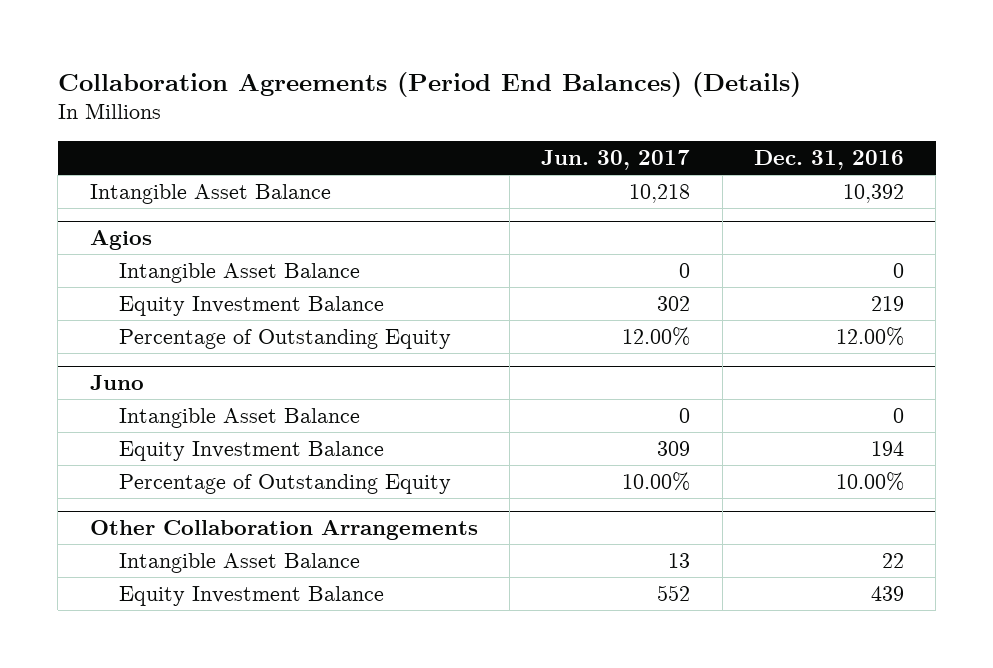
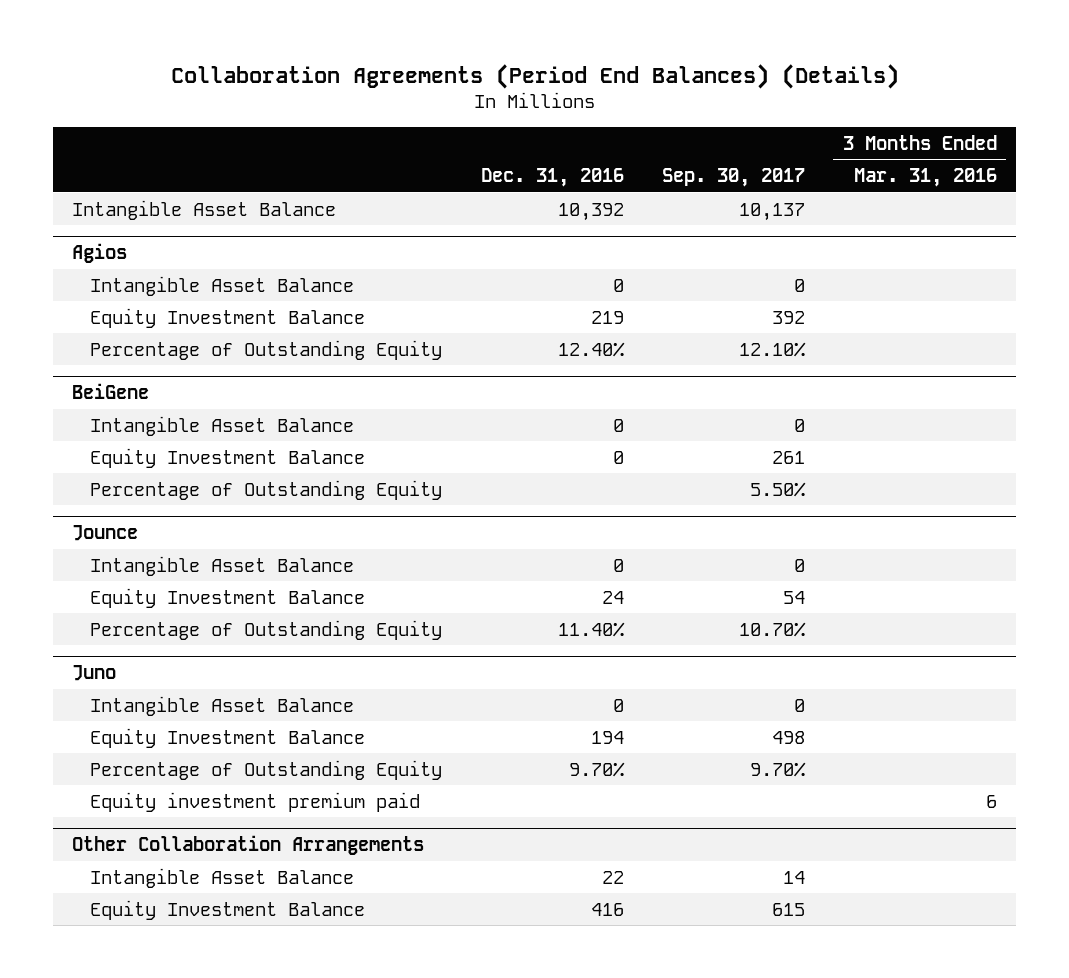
- | Jun. 30, 2017 | Dec. 31, 2016
+ | Dec. 31, 2016 | Sep. 30, 2017 | 3 Months Ended Mar. 31, 2016
@ Agios
- Percentage of Outstanding Equity | 12.00% | 12.00%
+ Percentage of Outstanding Equity | 12.40% | 12.10% |
+ BeiGene
+ Intangible Asset Balance | 0 | 0 |
+ Equity Investment Balance | 0 | 261 |
+ Percentage of Outstanding Equity | | 5.50% |
+ Jounce
+ Intangible Asset Balance | 0 | 0 |
+ Equity Investment Balance | 24 | 54 |
+ Percentage of Outstanding Equity | 11.40% | 10.70% |
@ Juno
- Percentage of Outstanding Equity | 10.00% | 10.00%
+ Percentage of Outstanding Equity | 9.70% | 9.70% |
+ Equity investment premium paid | | | 6
@ Other Collaboration Arrangements
- Equity Investment Balance | 552 | 439
+ Equity Investment Balance | 416 | 615 |

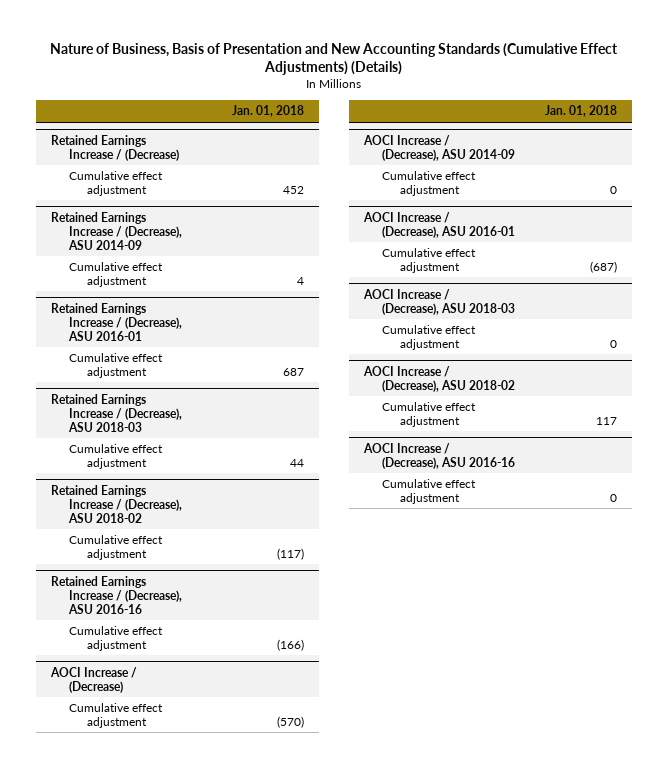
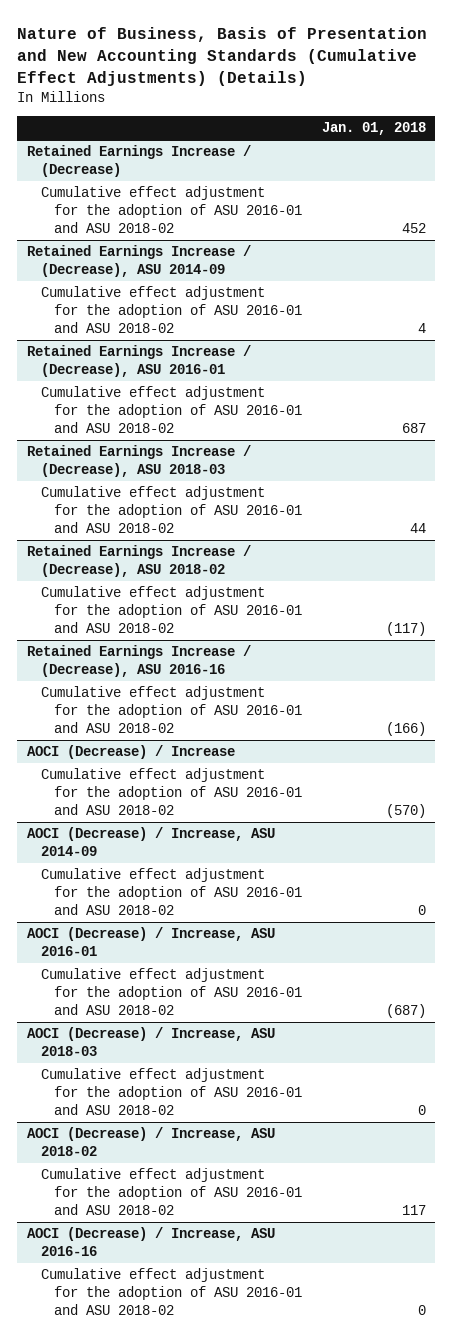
@ Retained Earnings Increase / (Decrease)
- Cumulative effect adjustment | 452
+ Cumulative effect adjustment for the adoption of ASU 2016-01 and ASU 2018-02 | 452
@ Retained Earnings Increase / (Decrease), ASU 2014-09
- Cumulative effect adjustment | 4
+ Cumulative effect adjustment for the adoption of ASU 2016-01 and ASU 2018-02 | 4
@ Retained Earnings Increase / (Decrease), ASU 2016-01
- Cumulative effect adjustment | 687
+ Cumulative effect adjustment for the adoption of ASU 2016-01 and ASU 2018-02 | 687
@ Retained Earnings Increase / (Decrease), ASU 2018-03
- Cumulative effect adjustment | 44
+ Cumulative effect adjustment for the adoption of ASU 2016-01 and ASU 2018-02 | 44
@ Retained Earnings Increase / (Decrease), ASU 2018-02
- Cumulative effect adjustment | (117)
+ Cumulative effect adjustment for the adoption of ASU 2016-01 and ASU 2018-02 | (117)
@ Retained Earnings Increase / (Decrease), ASU 2016-16
- Cumulative effect adjustment | (166)
- AOCI Increase / (Decrease)
- Cumulative effect adjustment | (570)
- AOCI Increase / (Decrease), ASU 2014-09
- Cumulative effect adjustment | 0
- AOCI Increase / (Decrease), ASU 2016-01
- Cumulative effect adjustment | (687)
- AOCI Increase / (Decrease), ASU 2018-03
- Cumulative effect adjustment | 0
- AOCI Increase / (Decrease), ASU 2018-02
- Cumulative effect adjustment | 117
- AOCI Increase / (Decrease), ASU 2016-16
- Cumulative effect adjustment | 0
@ Retained Earnings Increase / (Decrease), ASU 2016-16
+ Cumulative effect adjustment for the adoption of ASU 2016-01 and ASU 2018-02 | (166)
+ AOCI (Decrease) / Increase
+ Cumulative effect adjustment for the adoption of ASU 2016-01 and ASU 2018-02 | (570)
+ AOCI (Decrease) / Increase, ASU 2014-09
+ Cumulative effect adjustment for the adoption of ASU 2016-01 and ASU 2018-02 | 0
+ AOCI (Decrease) / Increase, ASU 2016-01
+ Cumulative effect adjustment for the adoption of ASU 2016-01 and ASU 2018-02 | (687)
+ AOCI (Decrease) / Increase, ASU 2018-03
+ Cumulative effect adjustment for the adoption of ASU 2016-01 and ASU 2018-02 | 0
+ AOCI (Decrease) / Increase, ASU 2018-02
+ Cumulative effect adjustment for the adoption of ASU 2016-01 and ASU 2018-02 | 117
+ AOCI (Decrease) / Increase, ASU 2016-16
+ Cumulative effect adjustment for the adoption of ASU 2016-01 and ASU 2018-02 | 0

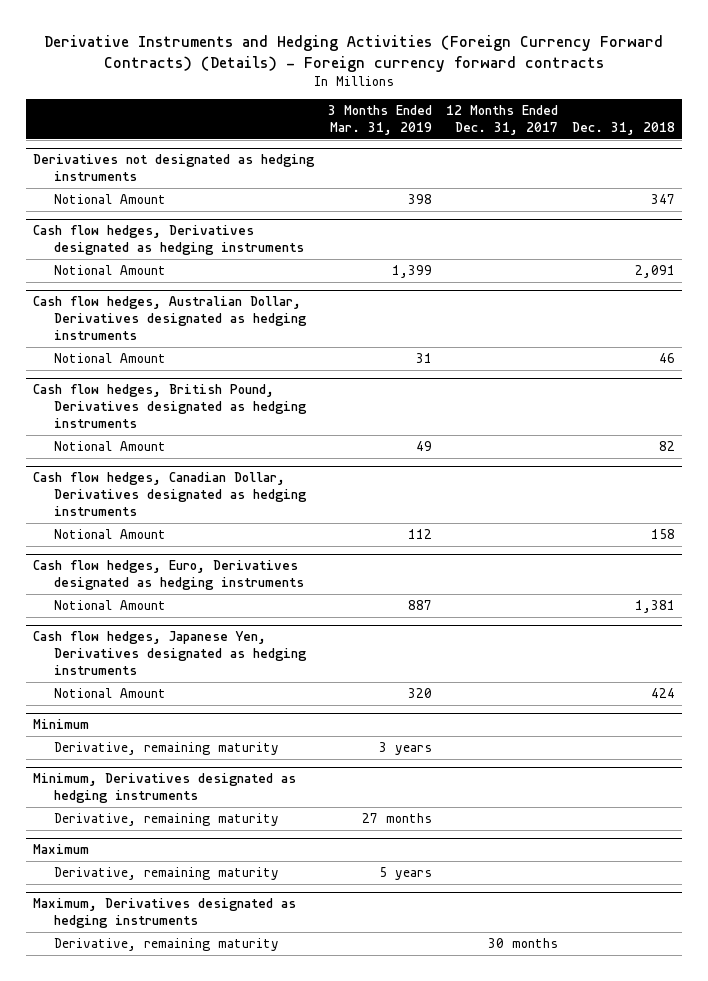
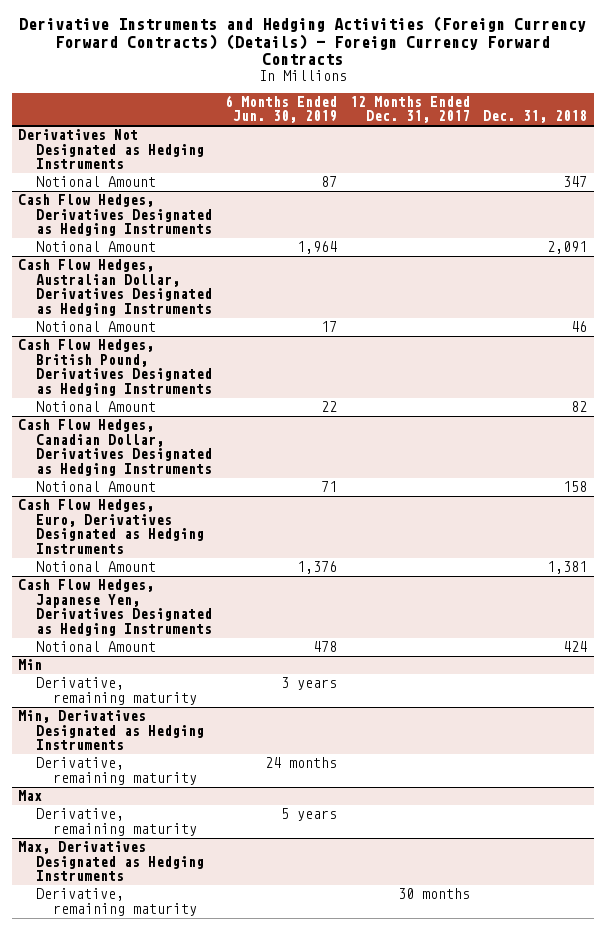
- Derivative Instruments and Hedging Activities (Foreign Currency Forward Contracts) (Details) - Foreign currency forward contracts
+ Derivative Instruments and Hedging Activities (Foreign Currency Forward Contracts) (Details) - Foreign Currency Forward Contracts
- | 3 Months Ended Mar. 31, 2019 | 12 Months Ended Dec. 31, 2017 | Dec. 31, 2018
+ | 6 Months Ended Jun. 30, 2019 | 12 Months Ended Dec. 31, 2017 | Dec. 31, 2018
- Derivatives not designated as hedging instruments
+ Derivatives Not Designated as Hedging Instruments
- Cash flow hedges, Derivatives designated as hedging instruments
+ Cash Flow Hedges, Derivatives Designated as Hedging Instruments
- Cash flow hedges, Australian Dollar, Derivatives designated as hedging instruments
+ Cash Flow Hedges, Australian Dollar, Derivatives Designated as Hedging Instruments
- Cash flow hedges, British Pound, Derivatives designated as hedging instruments
+ Cash Flow Hedges, British Pound, Derivatives Designated as Hedging Instruments
- Cash flow hedges, Canadian Dollar, Derivatives designated as hedging instruments
+ Cash Flow Hedges, Canadian Dollar, Derivatives Designated as Hedging Instruments
- Cash flow hedges, Euro, Derivatives designated as hedging instruments
+ Cash Flow Hedges, Euro, Derivatives Designated as Hedging Instruments
- Cash flow hedges, Japanese Yen, Derivatives designated as hedging instruments
+ Cash Flow Hedges, Japanese Yen, Derivatives Designated as Hedging Instruments
- Minimum
+ Min
- Minimum, Derivatives designated as hedging instruments
+ Min, Derivatives Designated as Hedging Instruments
- Maximum
+ Max
- Maximum, Derivatives designated as hedging instruments
+ Max, Derivatives Designated as Hedging Instruments

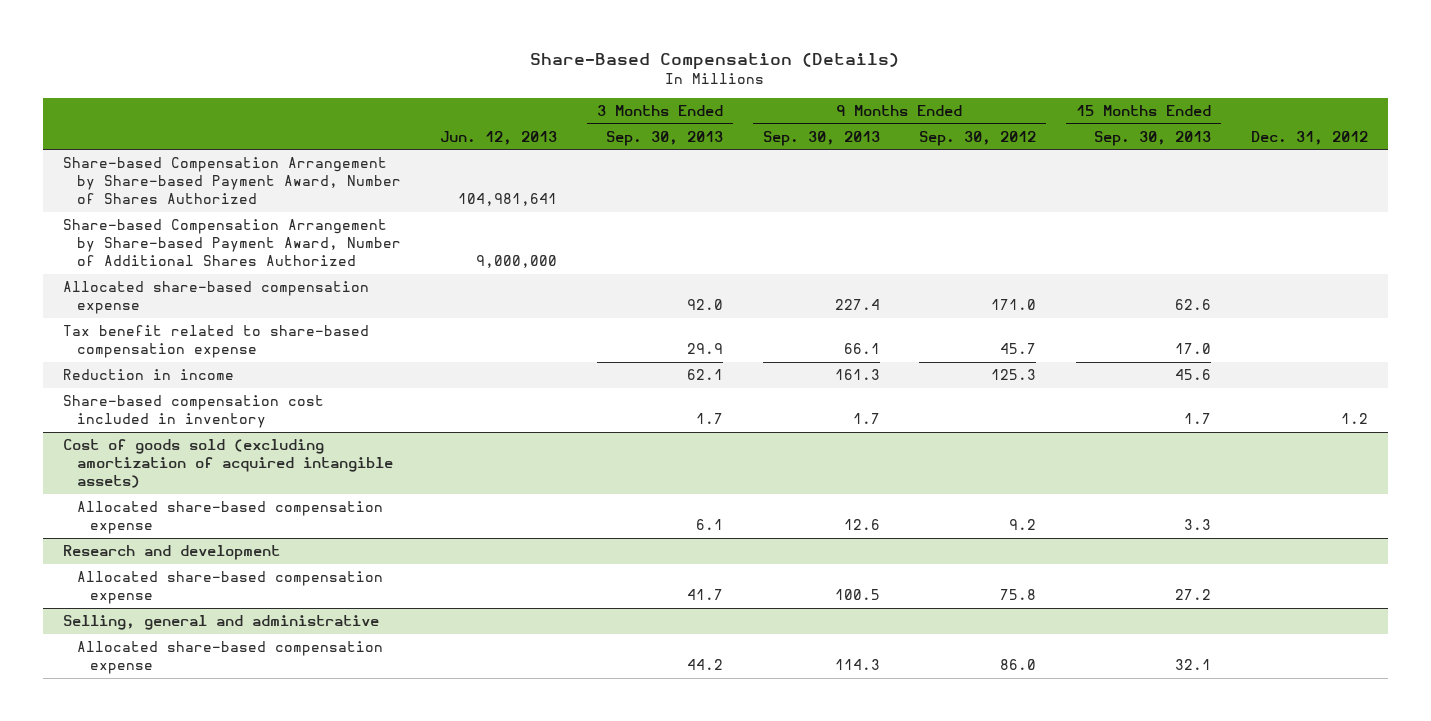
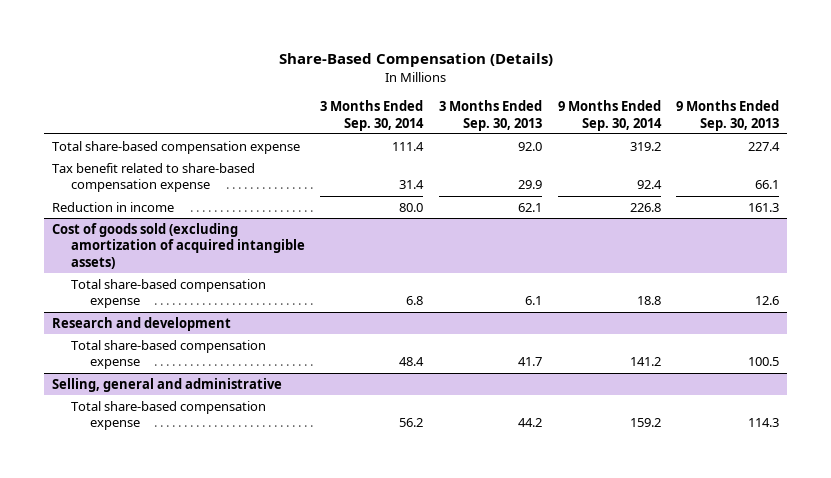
- | Jun. 12, 2013 | 3 Months Ended Sep. 30, 2013 | 9 Months Ended Sep. 30, 2013 | 9 Months Ended Sep. 30, 2012 | 15 Months Ended Sep. 30, 2013 | Dec. 31, 2012
+ | 3 Months Ended Sep. 30, 2014 | 3 Months Ended Sep. 30, 2013 | 9 Months Ended Sep. 30, 2014 | 9 Months Ended Sep. 30, 2013
- Share-based Compensation Arrangement by Share-based Payment Award, Number of Shares Authorized | 104,981,641 | | | | |
- Share-based Compensation Arrangement by Share-based Payment Award, Number of Additional Shares Authorized | 9,000,000 | | | | |
- Allocated share-based compensation expense | | 92.0 | 227.4 | 171.0 | 62.6 |
+ Total share-based compensation expense | 111.4 | 92.0 | 319.2 | 227.4
- Share-based compensation cost included in inventory | | 1.7 | 1.7 | | 1.7 | 1.2
@ Cost of goods sold (excluding amortization of acquired intangible assets)
- Allocated share-based compensation expense | | 6.1 | 12.6 | 9.2 | 3.3 |
+ Total share-based compensation expense | 6.8 | 6.1 | 18.8 | 12.6
@ Research and development
- Allocated share-based compensation expense | | 41.7 | 100.5 | 75.8 | 27.2 |
+ Total share-based compensation expense | 48.4 | 41.7 | 141.2 | 100.5
@ Selling, general and administrative
- Allocated share-based compensation expense | | 44.2 | 114.3 | 86.0 | 32.1 |
+ Total share-based compensation expense | 56.2 | 44.2 | 159.2 | 114.3

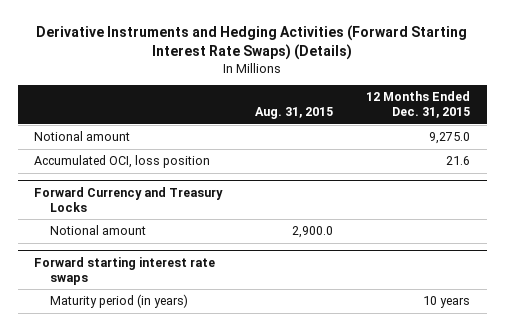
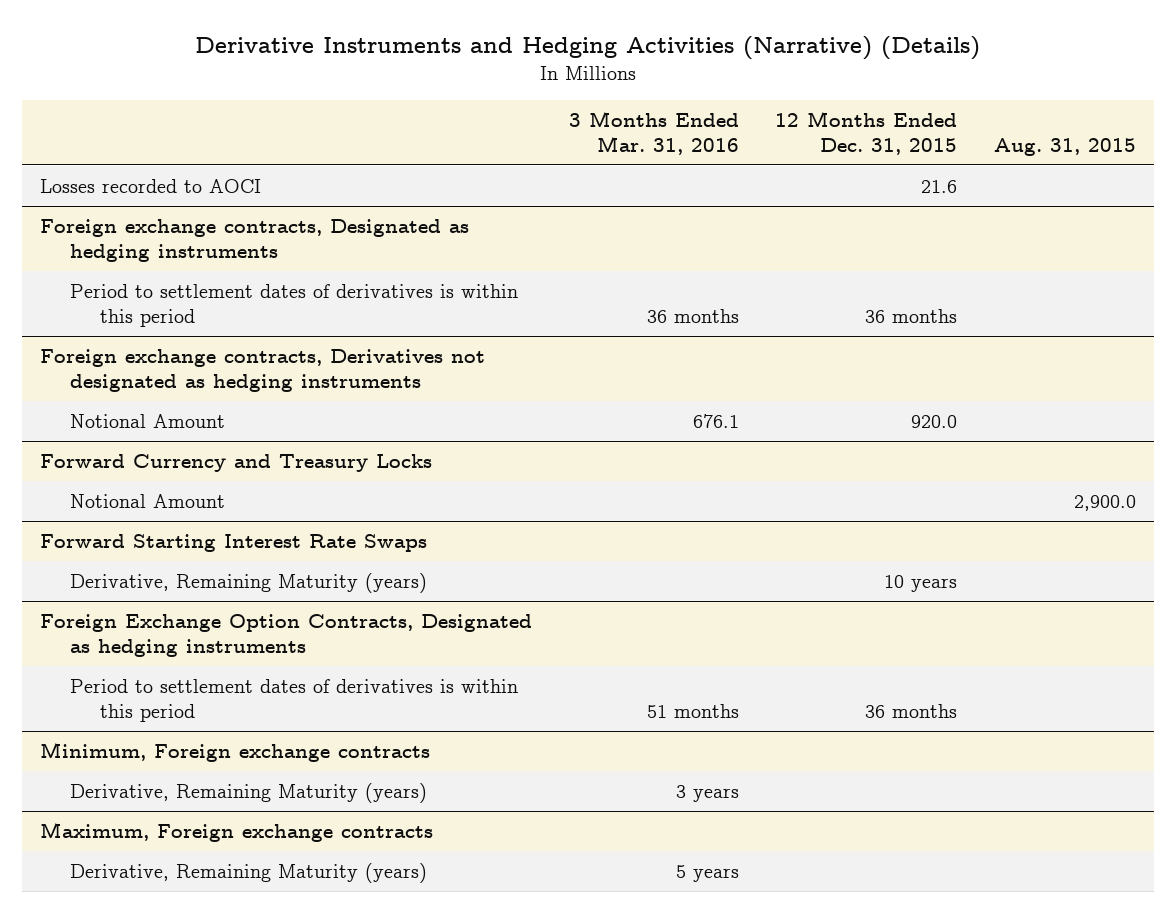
- Derivative Instruments and Hedging Activities (Forward Starting Interest Rate Swaps) (Details)
+ Derivative Instruments and Hedging Activities (Narrative) (Details)
- | Aug. 31, 2015 | 12 Months Ended Dec. 31, 2015
+ | 3 Months Ended Mar. 31, 2016 | 12 Months Ended Dec. 31, 2015 | Aug. 31, 2015
- Notional amount | | 9,275.0
- Accumulated OCI, loss position | | 21.6
+ Losses recorded to AOCI | | 21.6 |
+ Foreign exchange contracts, Designated as hedging instruments
+ Period to settlement dates of derivatives is within this period | 36 months | 36 months |
+ Foreign exchange contracts, Derivatives not designated as hedging instruments
+ Notional Amount | 676.1 | 920.0 |
@ Forward Currency and Treasury Locks
- Notional amount | 2,900.0 |
- Forward starting interest rate swaps
- Maturity period (in years) | | 10 years
@ Forward Currency and Treasury Locks
+ Notional Amount | | | 2,900.0
+ Forward Starting Interest Rate Swaps
+ Derivative, Remaining Maturity (years) | | 10 years |
+ Foreign Exchange Option Contracts, Designated as hedging instruments
+ Period to settlement dates of derivatives is within this period | 51 months | 36 months |
+ Minimum, Foreign exchange contracts
+ Derivative, Remaining Maturity (years) | 3 years | |
+ Maximum, Foreign exchange contracts
+ Derivative, Remaining Maturity (years) | 5 years | |

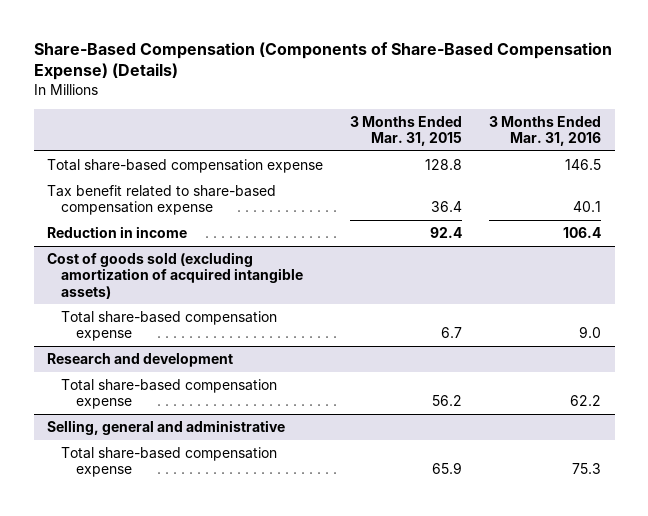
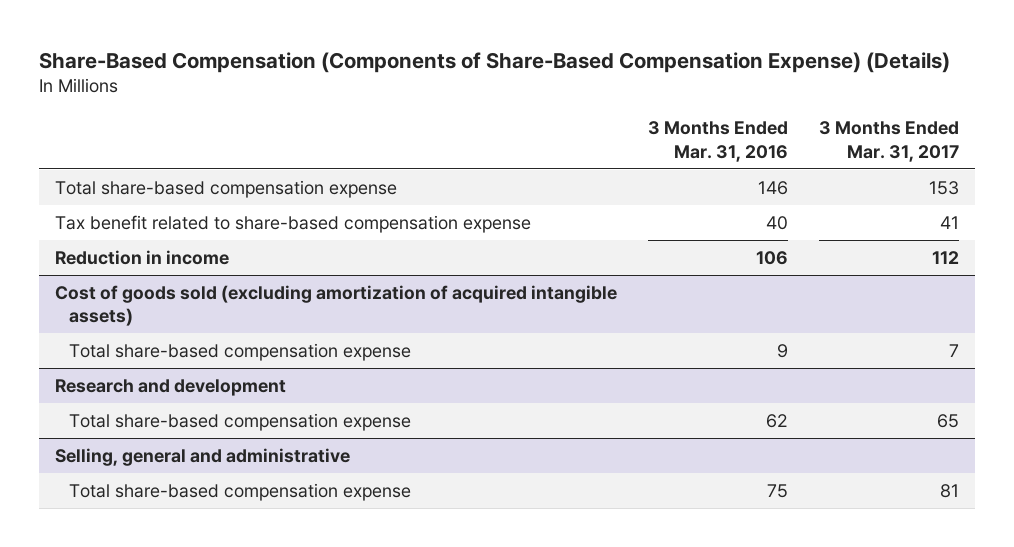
- | 3 Months Ended Mar. 31, 2015 | 3 Months Ended Mar. 31, 2016
+ | 3 Months Ended Mar. 31, 2016 | 3 Months Ended Mar. 31, 2017
- Total share-based compensation expense | 128.8 | 146.5
- Tax benefit related to share-based compensation expense | 36.4 | 40.1
- Reduction in income | 92.4 | 106.4
+ Total share-based compensation expense | 146 | 153
+ Tax benefit related to share-based compensation expense | 40 | 41
+ Reduction in income | 106 | 112
@ Cost of goods sold (excluding amortization of acquired intangible assets)
- Total share-based compensation expense | 6.7 | 9.0
+ Total share-based compensation expense | 9 | 7
@ Research and development
- Total share-based compensation expense | 56.2 | 62.2
+ Total share-based compensation expense | 62 | 65
@ Selling, general and administrative
- Total share-based compensation expense | 65.9 | 75.3
+ Total share-based compensation expense | 75 | 81

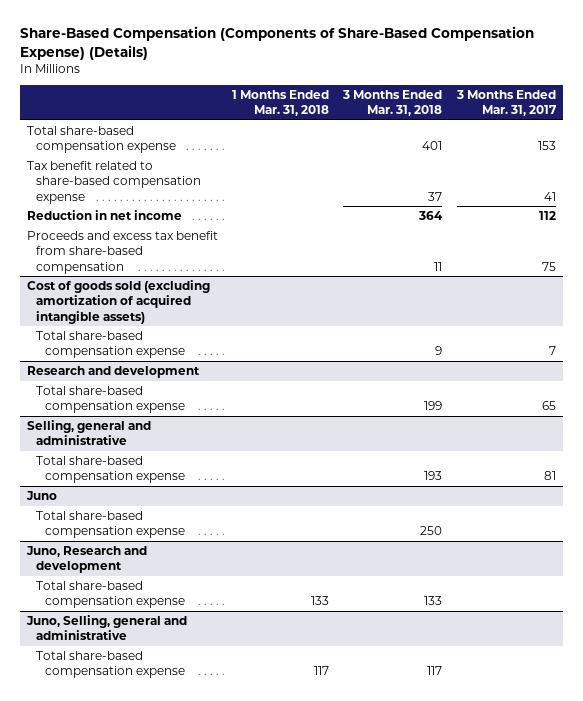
- | 3 Months Ended Mar. 31, 2016 | 3 Months Ended Mar. 31, 2017
+ | 1 Months Ended Mar. 31, 2018 | 3 Months Ended Mar. 31, 2018 | 3 Months Ended Mar. 31, 2017
- Reduction in income | 106 | 112
+ Reduction in net income | | 364 | 112
+ Proceeds and excess tax benefit from share-based compensation | | 11 | 75
+ Juno
+ Total share-based compensation expense | | 250 |
+ Juno, Research and development
+ Total share-based compensation expense | 133 | 133 |
+ Juno, Selling, general and administrative
+ Total share-based compensation expense | 117 | 117 |

